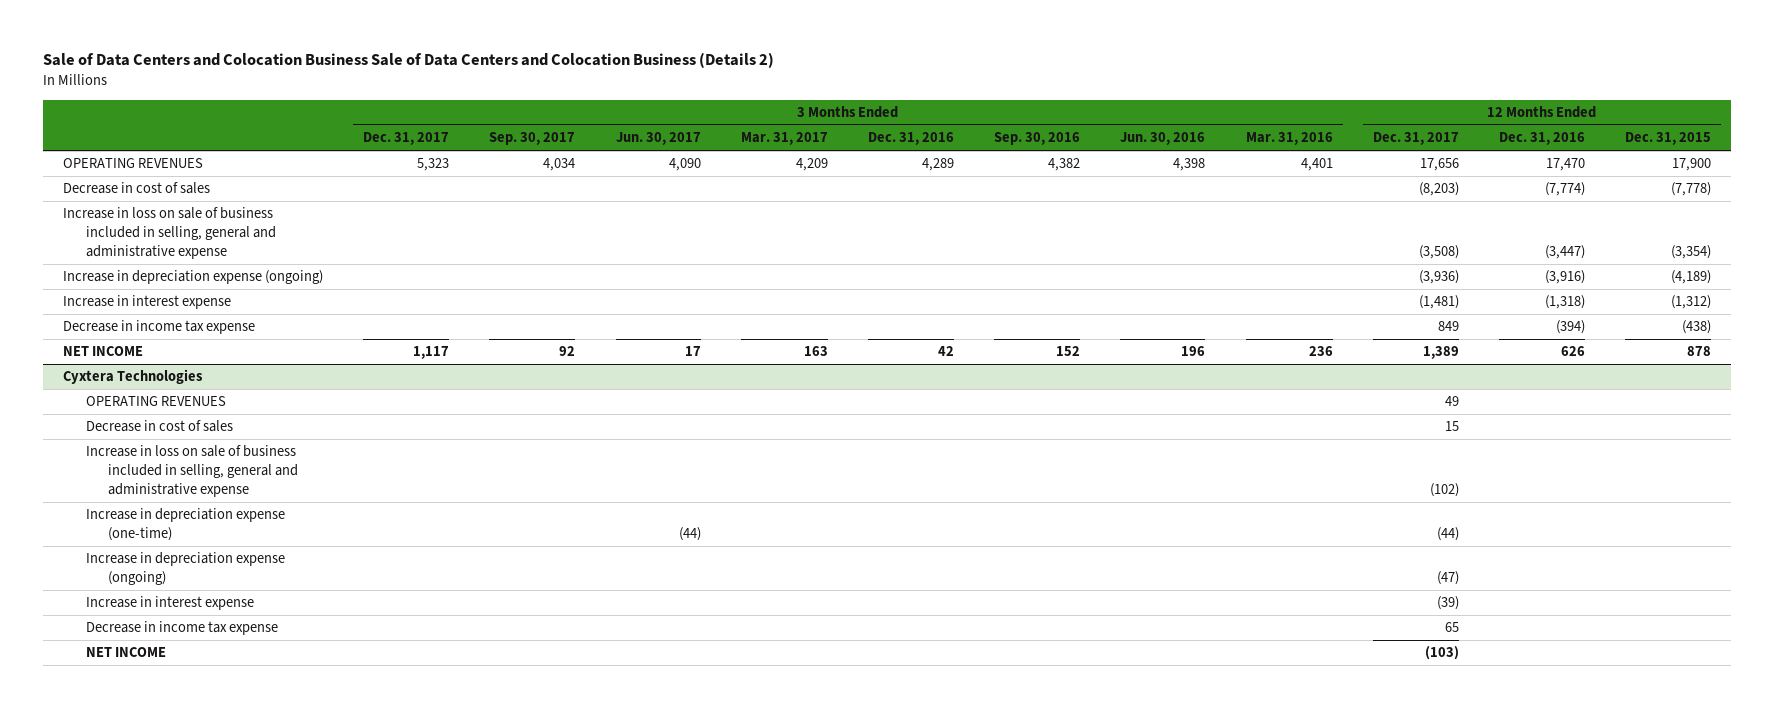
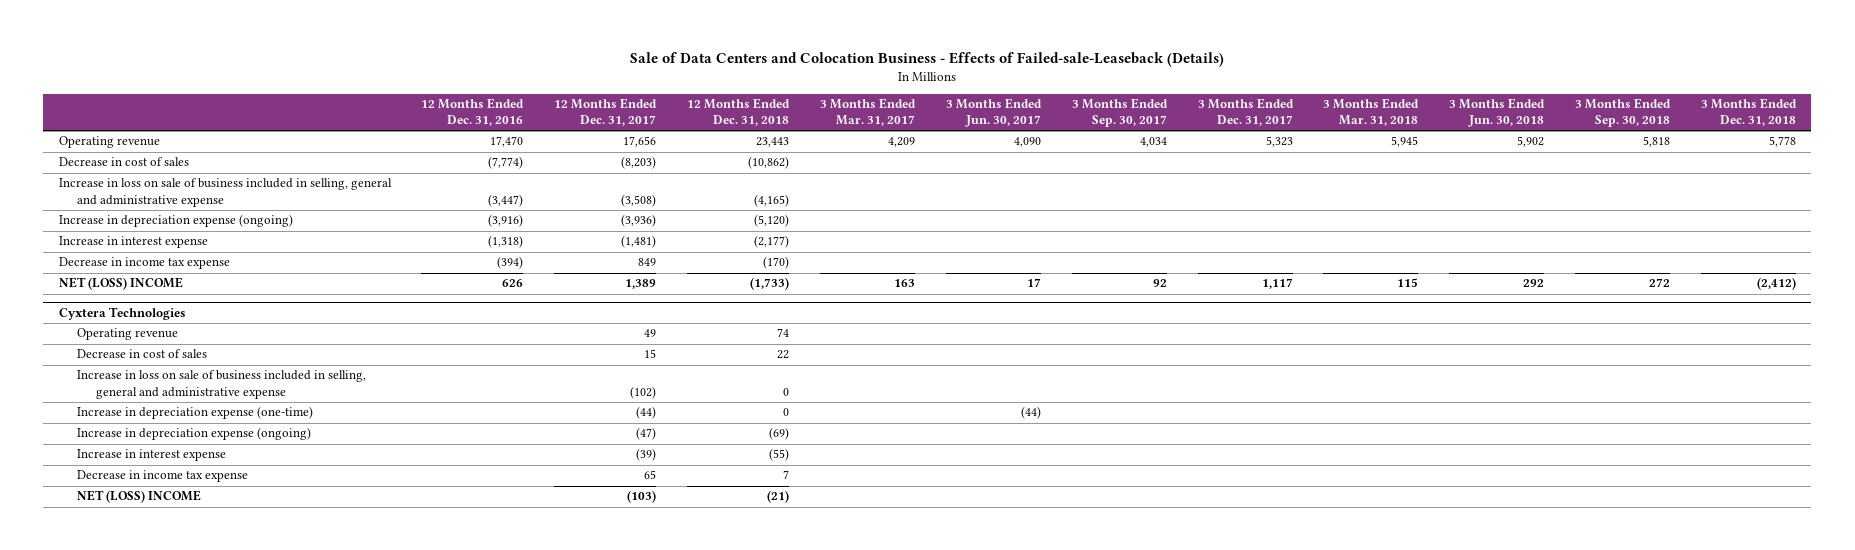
- Sale of Data Centers and Colocation Business Sale of Data Centers and Colocation Business (Details 2)
+ Sale of Data Centers and Colocation Business - Effects of Failed-sale-Leaseback (Details)
- | 3 Months Ended Dec. 31, 2017 | 3 Months Ended Sep. 30, 2017 | 3 Months Ended Jun. 30, 2017 | 3 Months Ended Mar. 31, 2017 | 3 Months Ended Dec. 31, 2016 | 3 Months Ended Sep. 30, 2016 | 3 Months Ended Jun. 30, 2016 | 3 Months Ended Mar. 31, 2016 | 12 Months Ended Dec. 31, 2017 | 12 Months Ended Dec. 31, 2016 | 12 Months Ended Dec. 31, 2015
+ | 12 Months Ended Dec. 31, 2016 | 12 Months Ended Dec. 31, 2017 | 12 Months Ended Dec. 31, 2018 | 3 Months Ended Mar. 31, 2017 | 3 Months Ended Jun. 30, 2017 | 3 Months Ended Sep. 30, 2017 | 3 Months Ended Dec. 31, 2017 | 3 Months Ended Mar. 31, 2018 | 3 Months Ended Jun. 30, 2018 | 3 Months Ended Sep. 30, 2018 | 3 Months Ended Dec. 31, 2018
- OPERATING REVENUES | 5,323 | 4,034 | 4,090 | 4,209 | 4,289 | 4,382 | 4,398 | 4,401 | 17,656 | 17,470 | 17,900
+ Operating revenue | 17,470 | 17,656 | 23,443 | 4,209 | 4,090 | 4,034 | 5,323 | 5,945 | 5,902 | 5,818 | 5,778
- NET INCOME | 1,117 | 92 | 17 | 163 | 42 | 152 | 196 | 236 | 1,389 | 626 | 878
+ NET (LOSS) INCOME | 626 | 1,389 | (1,733) | 163 | 17 | 92 | 1,117 | 115 | 292 | 272 | (2,412)
@ Cyxtera Technologies
- OPERATING REVENUES | | | | | | | | | 49 | |
+ Operating revenue | | 49 | 74 | | | | | | | |
- NET INCOME | | | | | | | | | (103) | |
+ NET (LOSS) INCOME | | (103) | (21) | | | | | | | |

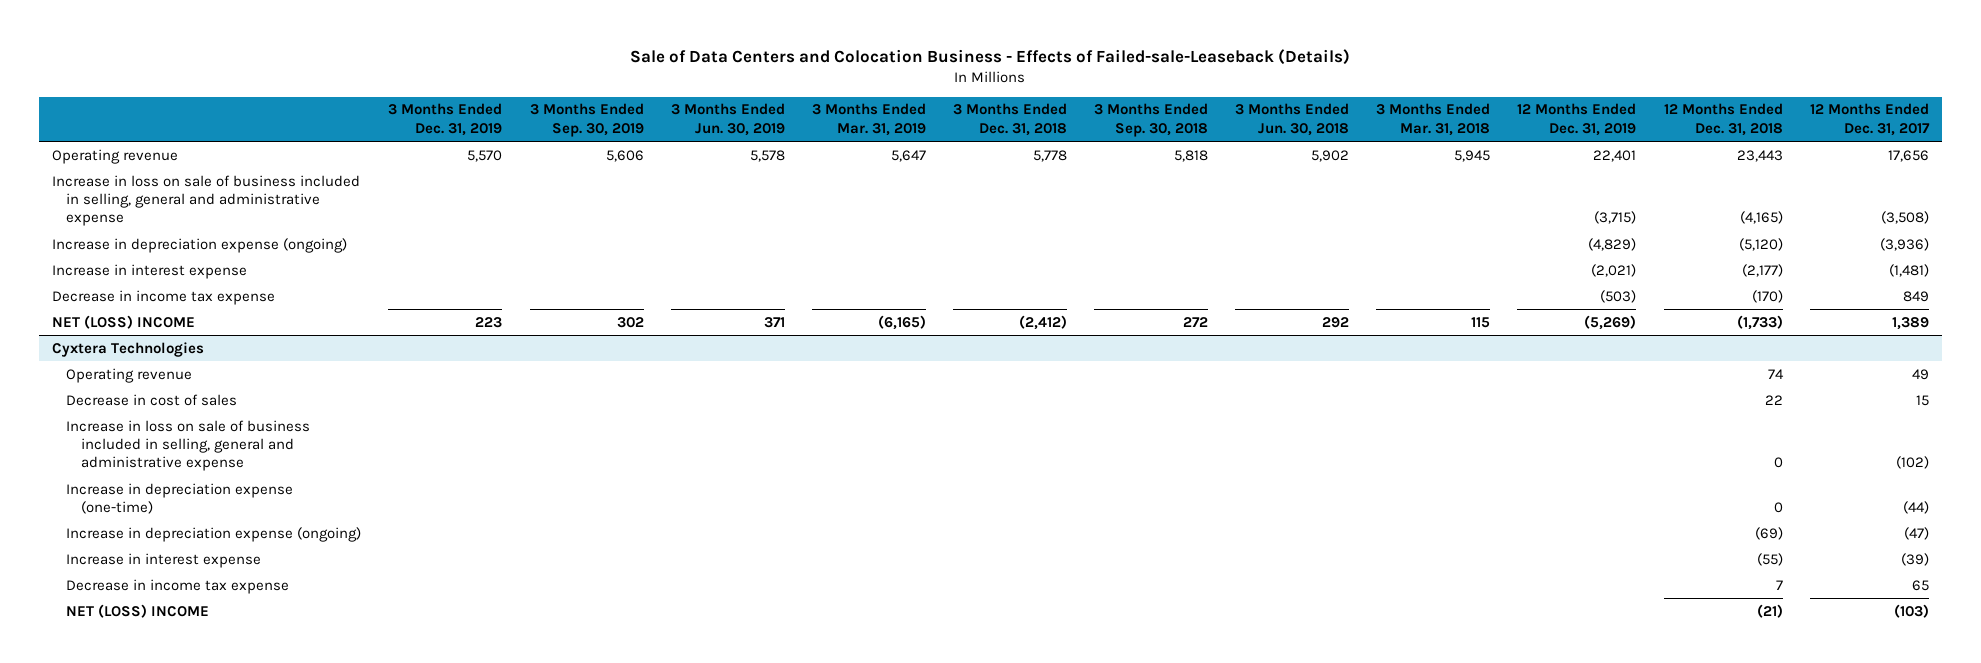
- | 12 Months Ended Dec. 31, 2016 | 12 Months Ended Dec. 31, 2017 | 12 Months Ended Dec. 31, 2018 | 3 Months Ended Mar. 31, 2017 | 3 Months Ended Jun. 30, 2017 | 3 Months Ended Sep. 30, 2017 | 3 Months Ended Dec. 31, 2017 | 3 Months Ended Mar. 31, 2018 | 3 Months Ended Jun. 30, 2018 | 3 Months Ended Sep. 30, 2018 | 3 Months Ended Dec. 31, 2018
+ | 3 Months Ended Dec. 31, 2019 | 3 Months Ended Sep. 30, 2019 | 3 Months Ended Jun. 30, 2019 | 3 Months Ended Mar. 31, 2019 | 3 Months Ended Dec. 31, 2018 | 3 Months Ended Sep. 30, 2018 | 3 Months Ended Jun. 30, 2018 | 3 Months Ended Mar. 31, 2018 | 12 Months Ended Dec. 31, 2019 | 12 Months Ended Dec. 31, 2018 | 12 Months Ended Dec. 31, 2017
- Decrease in cost of sales | (7,774) | (8,203) | (10,862) | | | | | | | |

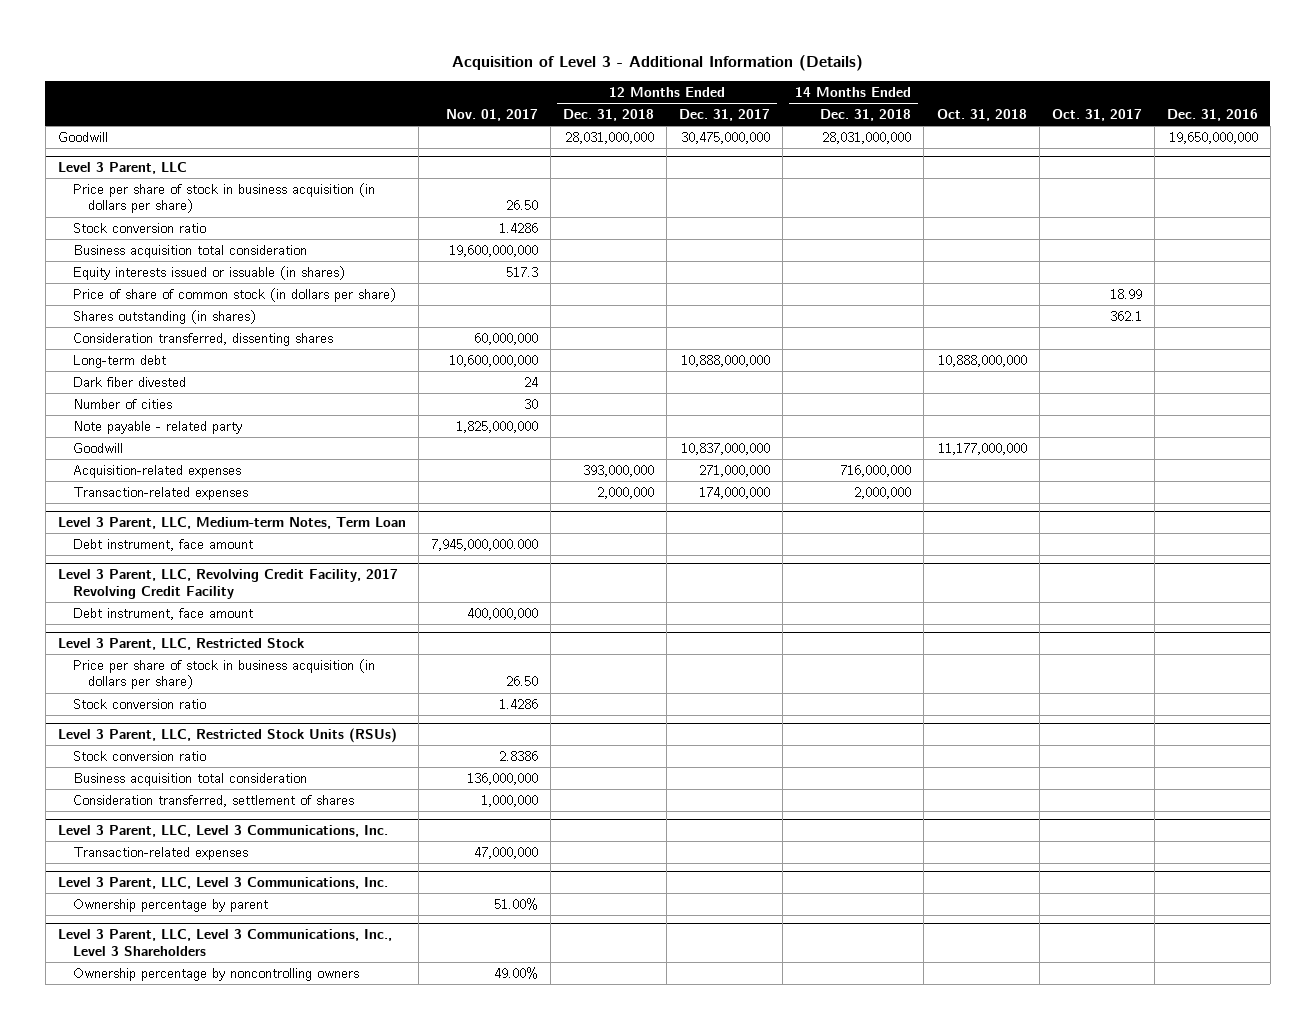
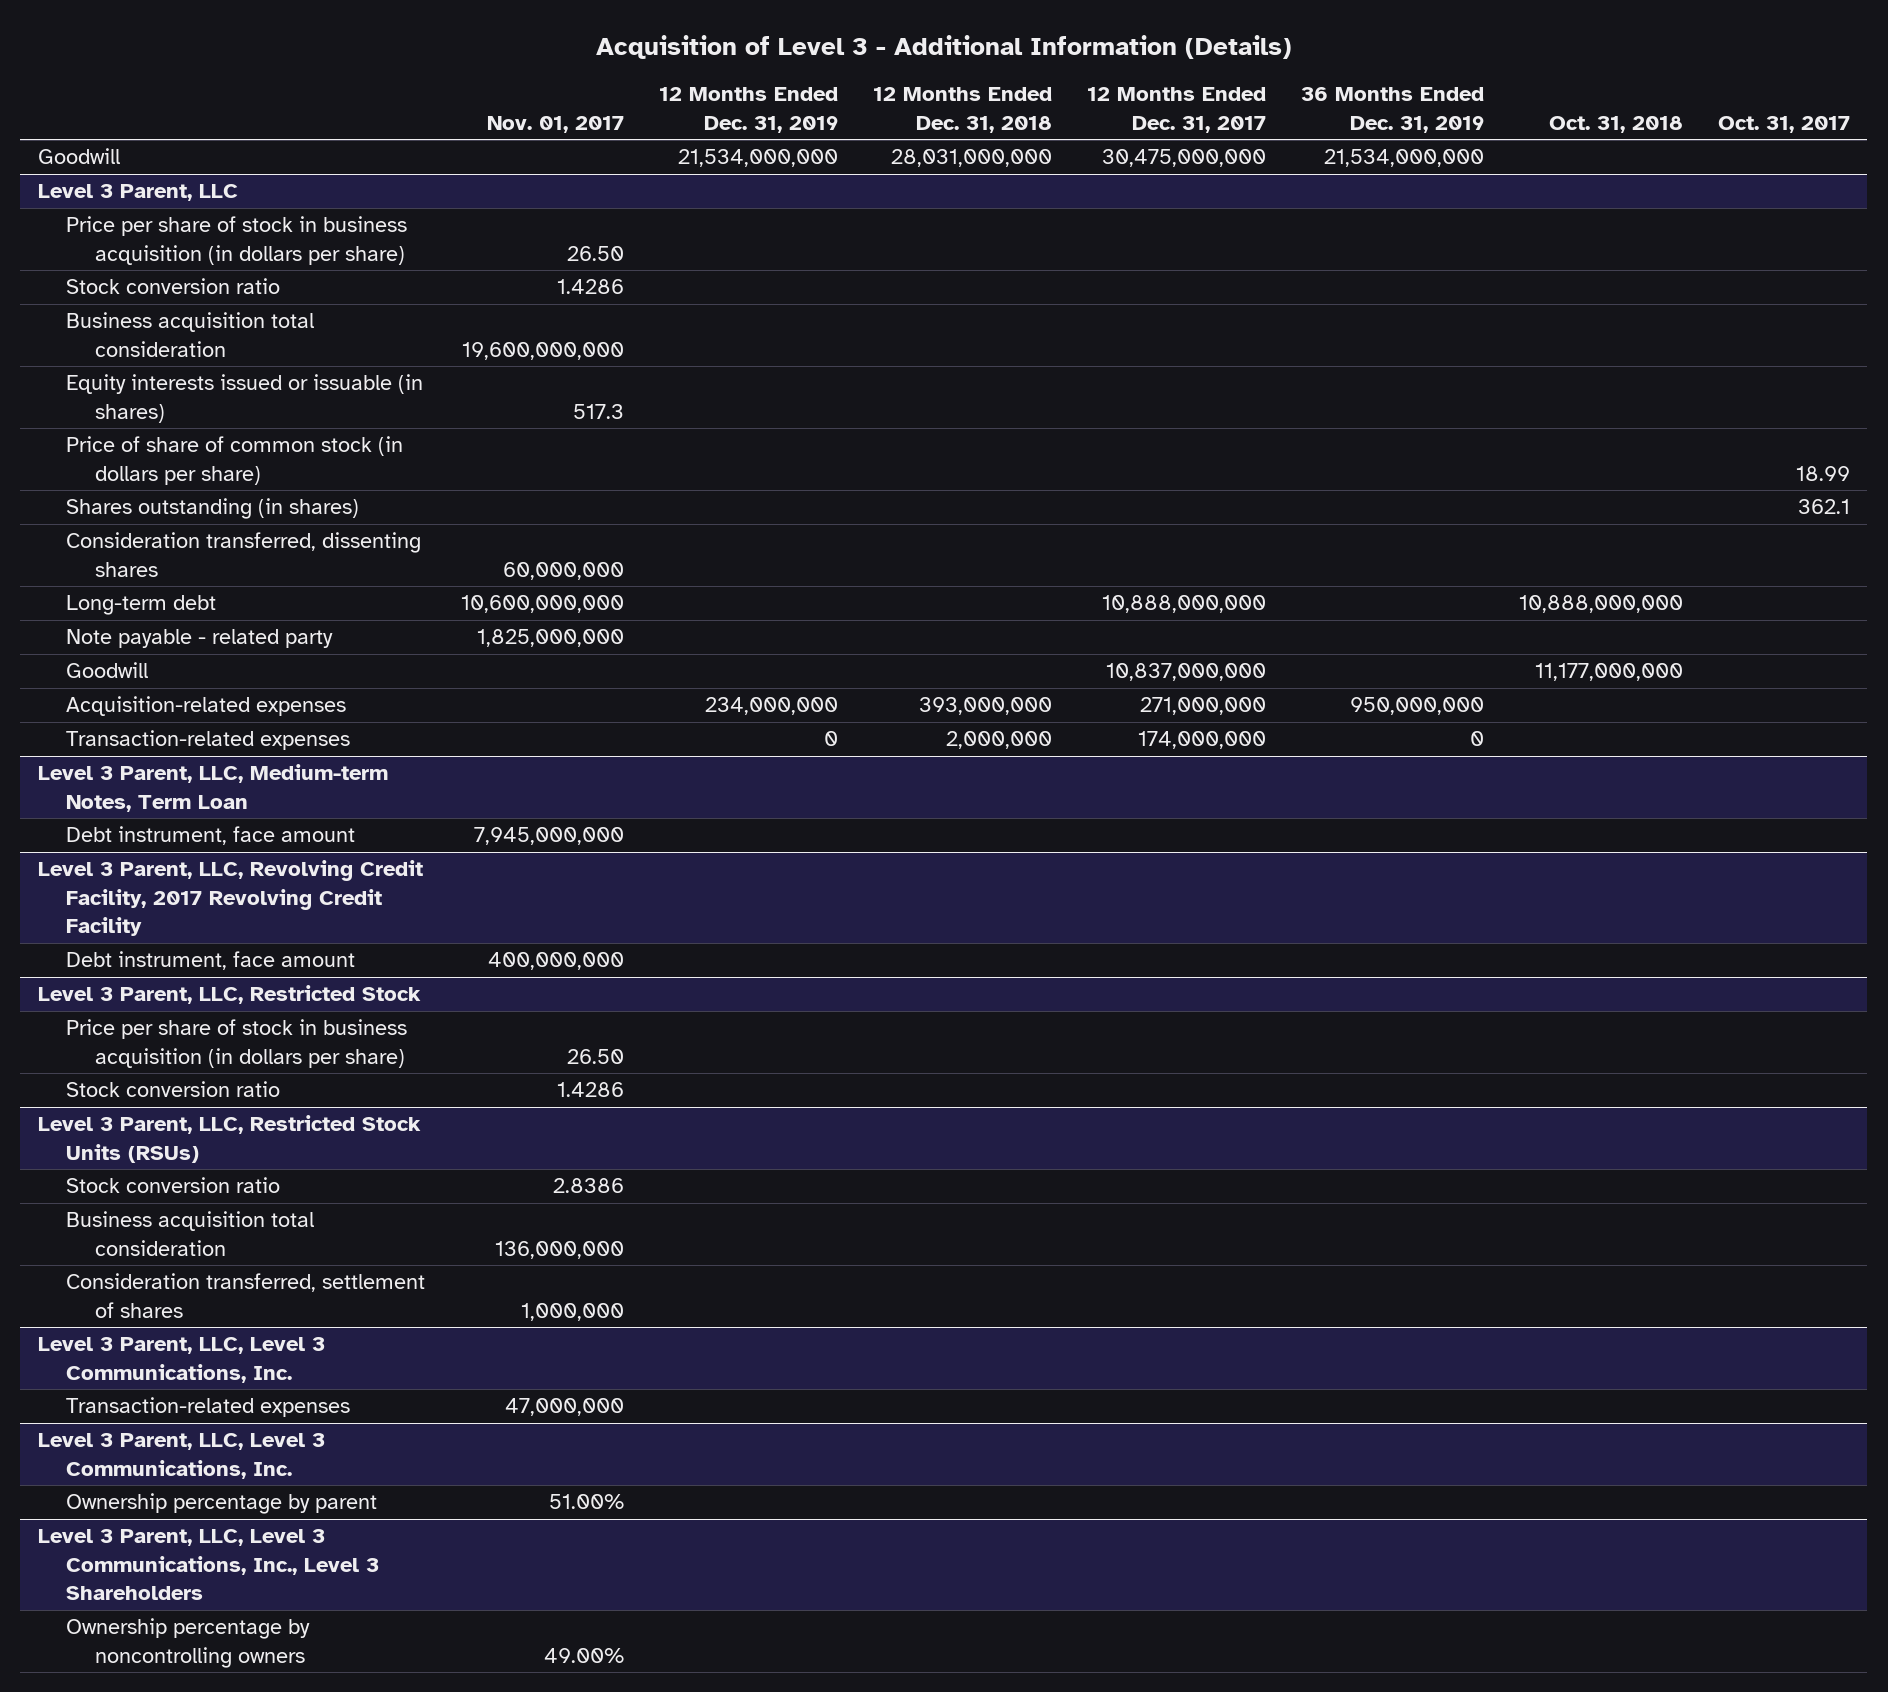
- | Nov. 01, 2017 | 12 Months Ended Dec. 31, 2018 | 12 Months Ended Dec. 31, 2017 | 14 Months Ended Dec. 31, 2018 | Oct. 31, 2018 | Oct. 31, 2017 | Dec. 31, 2016
+ | Nov. 01, 2017 | 12 Months Ended Dec. 31, 2019 | 12 Months Ended Dec. 31, 2018 | 12 Months Ended Dec. 31, 2017 | 36 Months Ended Dec. 31, 2019 | Oct. 31, 2018 | Oct. 31, 2017
@ Level 3 Parent, LLC
- Dark fiber divested | 24 | | | | | |
- Number of cities | 30 | | | | | |
@ Level 3 Parent, LLC, Medium-term Notes, Term Loan
- Debt instrument, face amount | 7,945,000,000.000 | | | | | |
+ Debt instrument, face amount | 7,945,000,000 | | | | | |

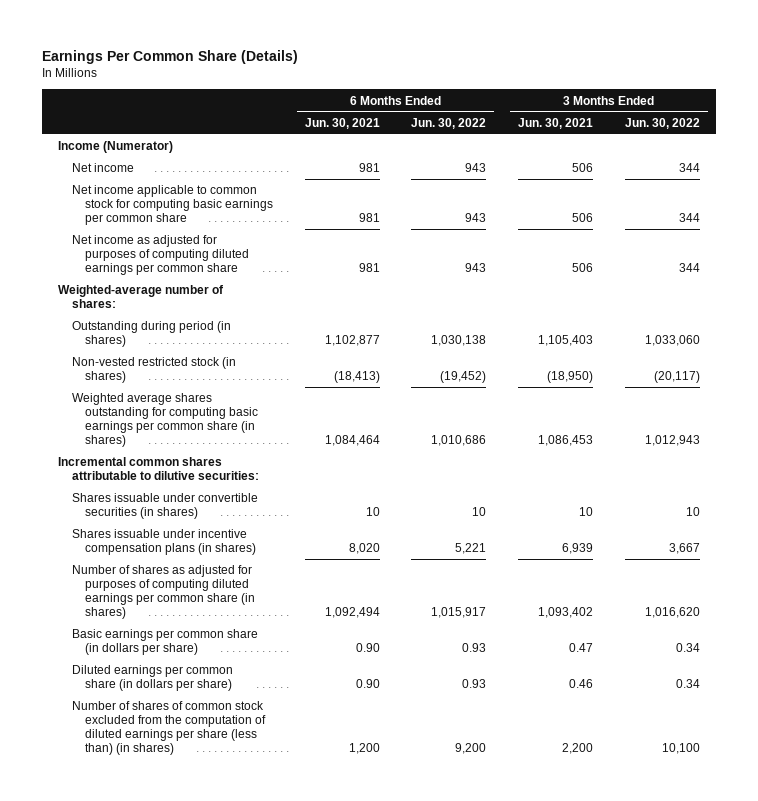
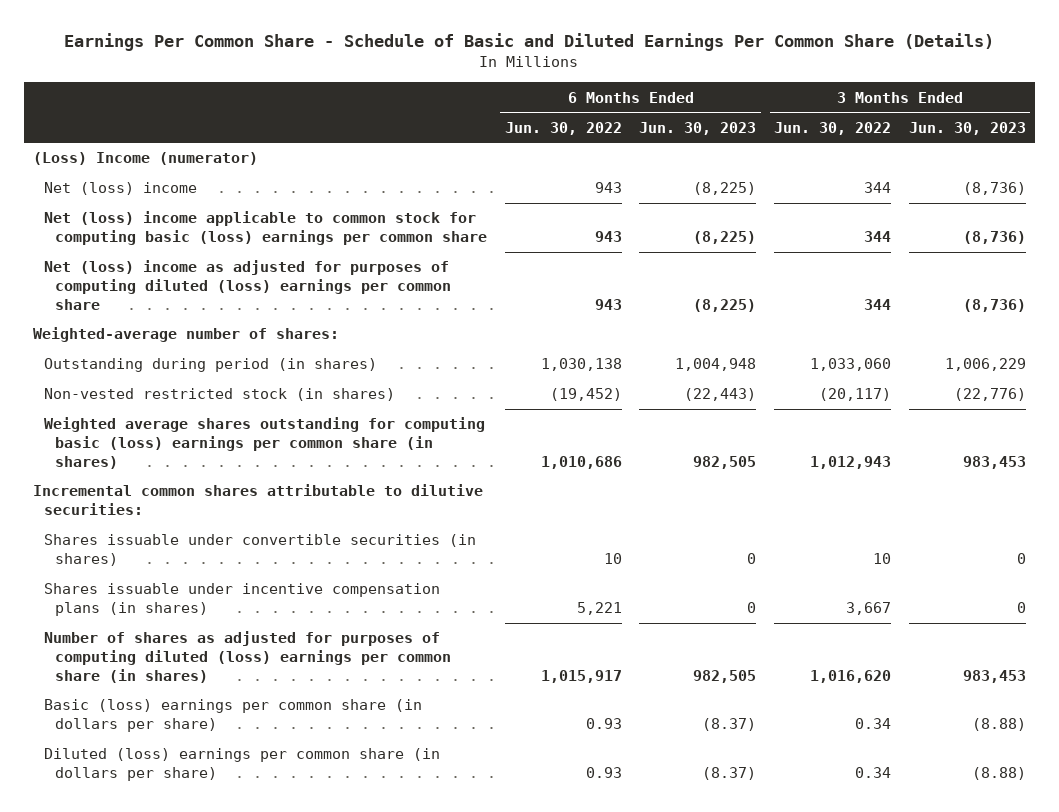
- Earnings Per Common Share (Details)
+ Earnings Per Common Share - Schedule of Basic and Diluted Earnings Per Common Share (Details)
- | 6 Months Ended Jun. 30, 2021 | 6 Months Ended Jun. 30, 2022 | 3 Months Ended Jun. 30, 2021 | 3 Months Ended Jun. 30, 2022
+ | 6 Months Ended Jun. 30, 2022 | 6 Months Ended Jun. 30, 2023 | 3 Months Ended Jun. 30, 2022 | 3 Months Ended Jun. 30, 2023
- Income (Numerator)
- Net income | 981 | 943 | 506 | 344
- Net income applicable to common stock for computing basic earnings per common share | 981 | 943 | 506 | 344
- Net income as adjusted for purposes of computing diluted earnings per common share | 981 | 943 | 506 | 344
+ (Loss) Income (numerator)
+ Net (loss) income | 943 | (8,225) | 344 | (8,736)
+ Net (loss) income applicable to common stock for computing basic (loss) earnings per common share | 943 | (8,225) | 344 | (8,736)
+ Net (loss) income as adjusted for purposes of computing diluted (loss) earnings per common share | 943 | (8,225) | 344 | (8,736)
- Weighted average shares outstanding for computing basic earnings per common share (in shares) | 1,084,464 | 1,010,686 | 1,086,453 | 1,012,943
+ Weighted average shares outstanding for computing basic (loss) earnings per common share (in shares) | 1,010,686 | 982,505 | 1,012,943 | 983,453
- Number of shares as adjusted for purposes of computing diluted earnings per common share (in shares) | 1,092,494 | 1,015,917 | 1,093,402 | 1,016,620
- Basic earnings per common share (in dollars per share) | 0.90 | 0.93 | 0.47 | 0.34
- Diluted earnings per common share (in dollars per share) | 0.90 | 0.93 | 0.46 | 0.34
- Number of shares of common stock excluded from the computation of diluted earnings per share (less than) (in shares) | 1,200 | 9,200 | 2,200 | 10,100
+ Number of shares as adjusted for purposes of computing diluted (loss) earnings per common share (in shares) | 1,015,917 | 982,505 | 1,016,620 | 983,453
+ Basic (loss) earnings per common share (in dollars per share) | 0.93 | (8.37) | 0.34 | (8.88)
+ Diluted (loss) earnings per common share (in dollars per share) | 0.93 | (8.37) | 0.34 | (8.88)

